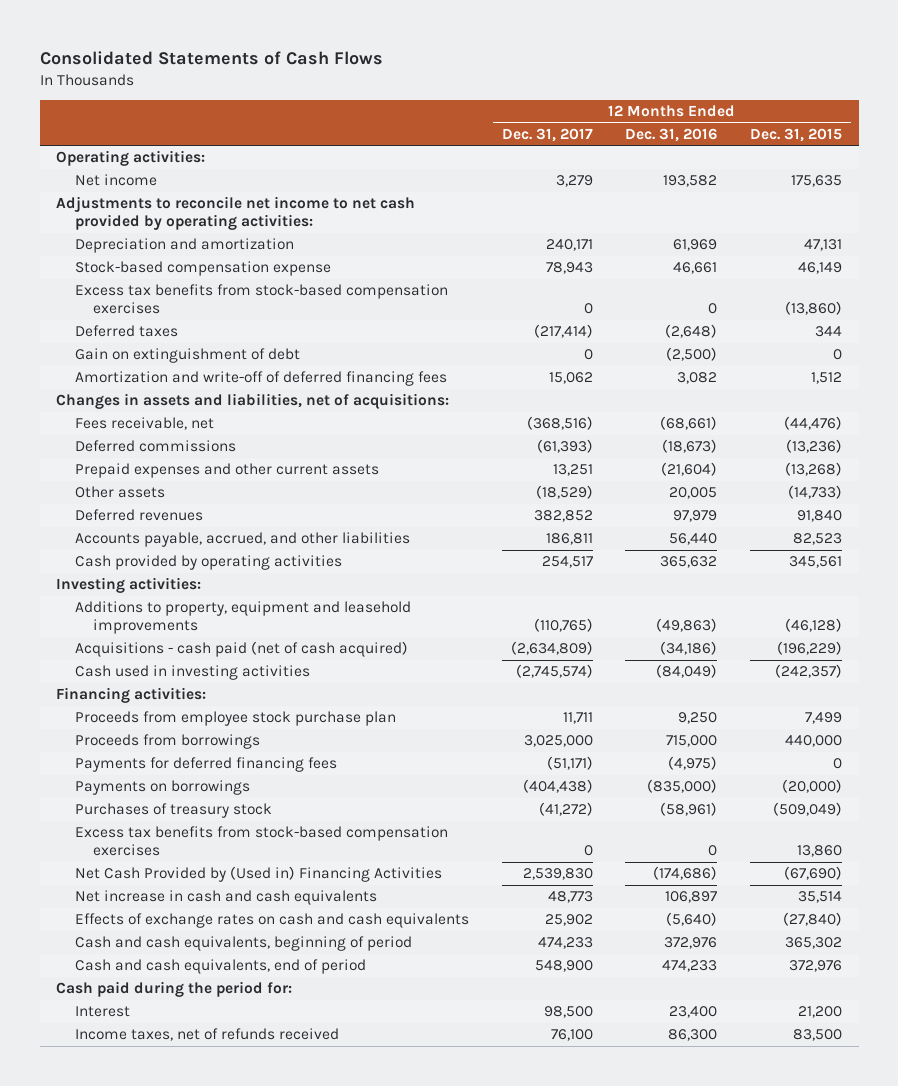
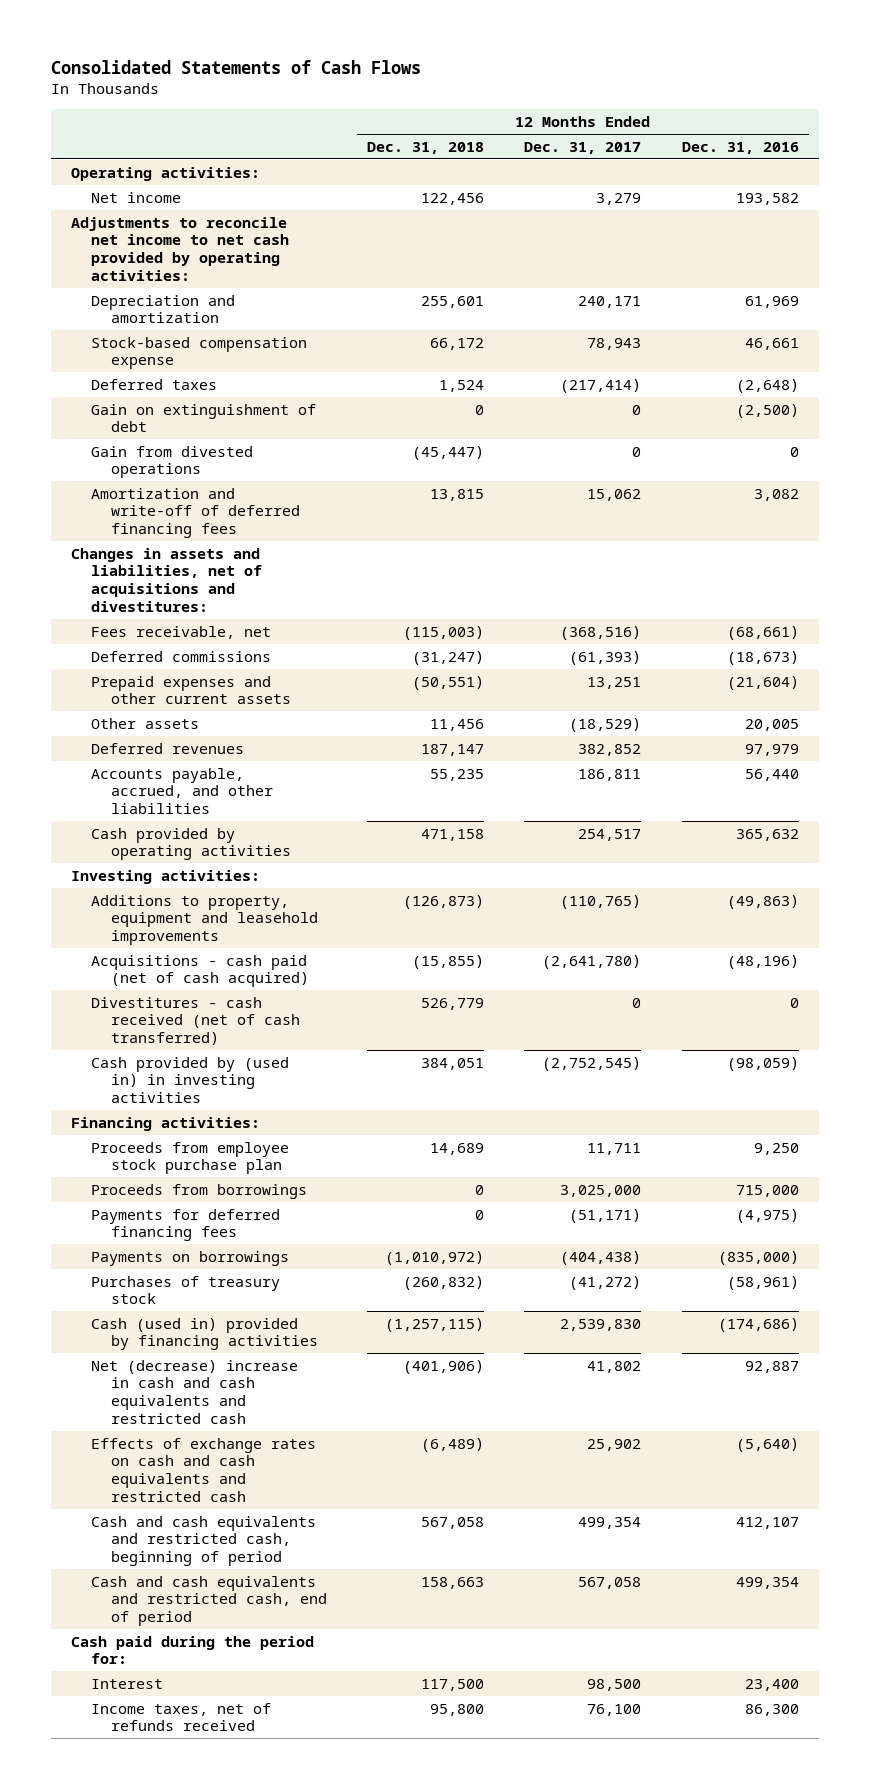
- | 12 Months Ended Dec. 31, 2017 | 12 Months Ended Dec. 31, 2016 | 12 Months Ended Dec. 31, 2015
+ | 12 Months Ended Dec. 31, 2018 | 12 Months Ended Dec. 31, 2017 | 12 Months Ended Dec. 31, 2016
- Excess tax benefits from stock-based compensation exercises | 0 | 0 | (13,860)
+ Gain from divested operations | (45,447) | 0 | 0
- Changes in assets and liabilities, net of acquisitions:
+ Changes in assets and liabilities, net of acquisitions and divestitures:
- Acquisitions - cash paid (net of cash acquired) | (2,634,809) | (34,186) | (196,229)
- Cash used in investing activities | (2,745,574) | (84,049) | (242,357)
+ Acquisitions - cash paid (net of cash acquired) | (15,855) | (2,641,780) | (48,196)
+ Divestitures - cash received (net of cash transferred) | 526,779 | 0 | 0
+ Cash provided by (used in) in investing activities | 384,051 | (2,752,545) | (98,059)
- Excess tax benefits from stock-based compensation exercises | 0 | 0 | 13,860
- Net Cash Provided by (Used in) Financing Activities | 2,539,830 | (174,686) | (67,690)
- Net increase in cash and cash equivalents | 48,773 | 106,897 | 35,514
- Effects of exchange rates on cash and cash equivalents | 25,902 | (5,640) | (27,840)
- Cash and cash equivalents, beginning of period | 474,233 | 372,976 | 365,302
- Cash and cash equivalents, end of period | 548,900 | 474,233 | 372,976
+ Cash (used in) provided by financing activities | (1,257,115) | 2,539,830 | (174,686)
+ Net (decrease) increase in cash and cash equivalents and restricted cash | (401,906) | 41,802 | 92,887
+ Effects of exchange rates on cash and cash equivalents and restricted cash | (6,489) | 25,902 | (5,640)
+ Cash and cash equivalents and restricted cash, beginning of period | 567,058 | 499,354 | 412,107
+ Cash and cash equivalents and restricted cash, end of period | 158,663 | 567,058 | 499,354

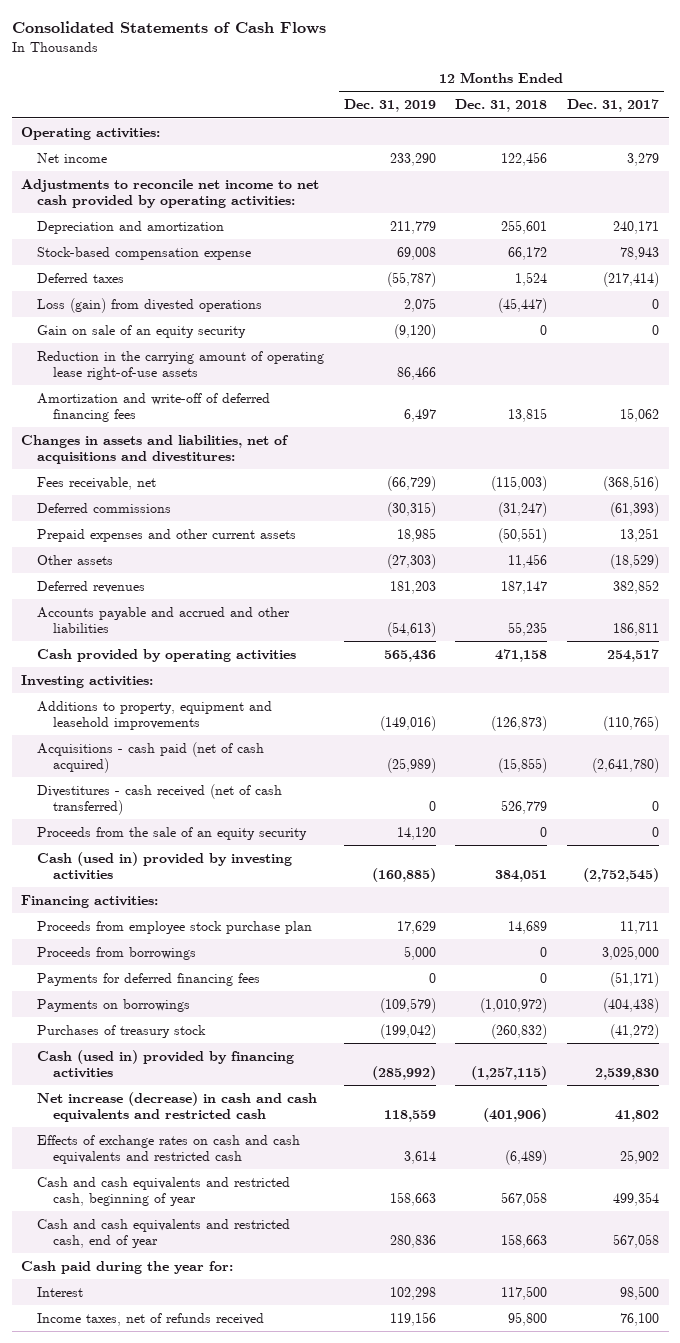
- | 12 Months Ended Dec. 31, 2018 | 12 Months Ended Dec. 31, 2017 | 12 Months Ended Dec. 31, 2016
+ | 12 Months Ended Dec. 31, 2019 | 12 Months Ended Dec. 31, 2018 | 12 Months Ended Dec. 31, 2017
- Gain on extinguishment of debt | 0 | 0 | (2,500)
- Gain from divested operations | (45,447) | 0 | 0
+ Loss (gain) from divested operations | 2,075 | (45,447) | 0
+ Gain on sale of an equity security | (9,120) | 0 | 0
+ Reduction in the carrying amount of operating lease right-of-use assets | 86,466 | |
- Accounts payable, accrued, and other liabilities | 55,235 | 186,811 | 56,440
+ Accounts payable and accrued and other liabilities | (54,613) | 55,235 | 186,811
- Cash provided by (used in) in investing activities | 384,051 | (2,752,545) | (98,059)
+ Proceeds from the sale of an equity security | 14,120 | 0 | 0
+ Cash (used in) provided by investing activities | (160,885) | 384,051 | (2,752,545)
- Net (decrease) increase in cash and cash equivalents and restricted cash | (401,906) | 41,802 | 92,887
+ Net increase (decrease) in cash and cash equivalents and restricted cash | 118,559 | (401,906) | 41,802
- Cash and cash equivalents and restricted cash, beginning of period | 567,058 | 499,354 | 412,107
- Cash and cash equivalents and restricted cash, end of period | 158,663 | 567,058 | 499,354
- Cash paid during the period for:
+ Cash and cash equivalents and restricted cash, beginning of year | 158,663 | 567,058 | 499,354
+ Cash and cash equivalents and restricted cash, end of year | 280,836 | 158,663 | 567,058
+ Cash paid during the year for:

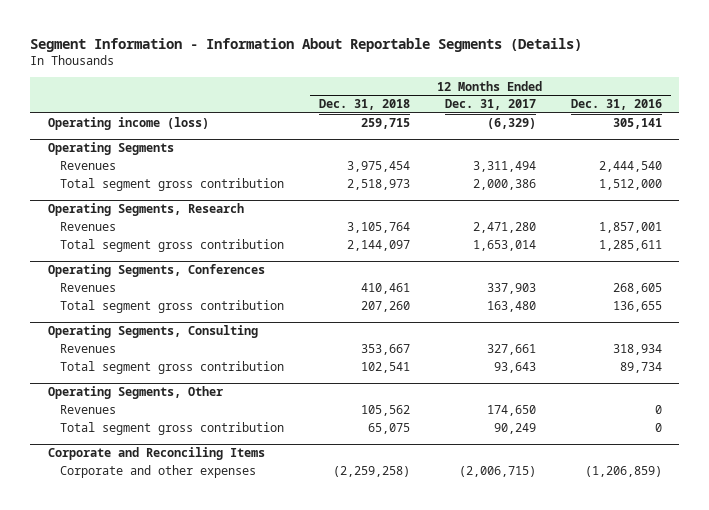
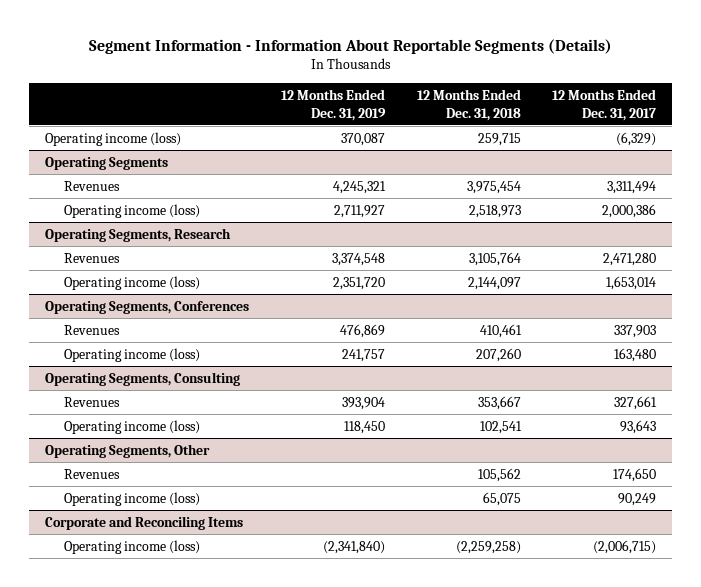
- | 12 Months Ended Dec. 31, 2018 | 12 Months Ended Dec. 31, 2017 | 12 Months Ended Dec. 31, 2016
+ | 12 Months Ended Dec. 31, 2019 | 12 Months Ended Dec. 31, 2018 | 12 Months Ended Dec. 31, 2017
@ Operating Segments
- Total segment gross contribution | 2,518,973 | 2,000,386 | 1,512,000
+ Operating income (loss) | 2,711,927 | 2,518,973 | 2,000,386
@ Operating Segments, Research
- Total segment gross contribution | 2,144,097 | 1,653,014 | 1,285,611
+ Operating income (loss) | 2,351,720 | 2,144,097 | 1,653,014
@ Operating Segments, Conferences
- Total segment gross contribution | 207,260 | 163,480 | 136,655
+ Operating income (loss) | 241,757 | 207,260 | 163,480
@ Operating Segments, Consulting
- Total segment gross contribution | 102,541 | 93,643 | 89,734
+ Operating income (loss) | 118,450 | 102,541 | 93,643
@ Operating Segments, Other
- Total segment gross contribution | 65,075 | 90,249 | 0
+ Operating income (loss) | | 65,075 | 90,249
@ Corporate and Reconciling Items
- Corporate and other expenses | (2,259,258) | (2,006,715) | (1,206,859)
+ Operating income (loss) | (2,341,840) | (2,259,258) | (2,006,715)

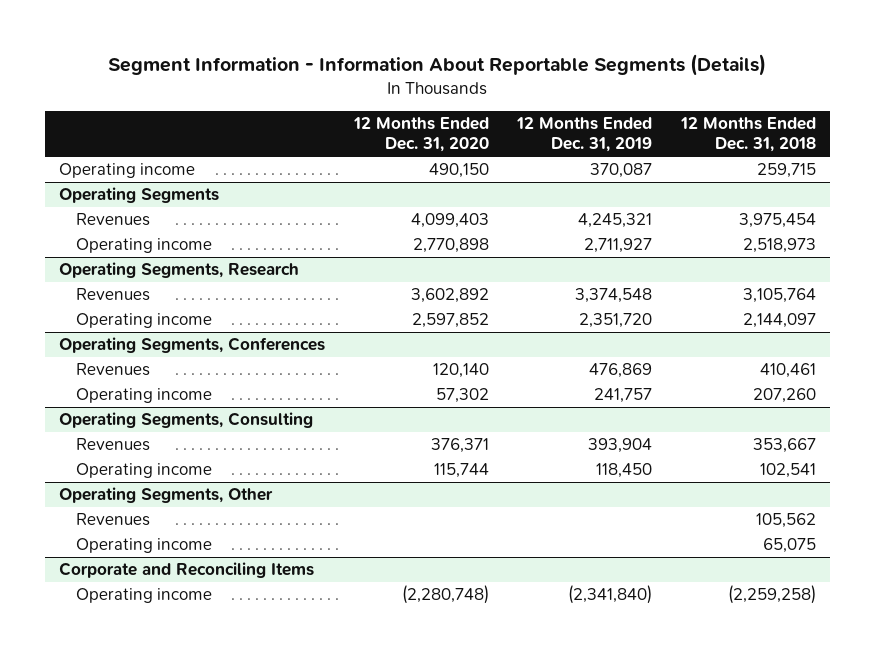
- | 12 Months Ended Dec. 31, 2019 | 12 Months Ended Dec. 31, 2018 | 12 Months Ended Dec. 31, 2017
+ | 12 Months Ended Dec. 31, 2020 | 12 Months Ended Dec. 31, 2019 | 12 Months Ended Dec. 31, 2018
- Operating income (loss) | 370,087 | 259,715 | (6,329)
+ Operating income | 490,150 | 370,087 | 259,715
@ Operating Segments
- Operating income (loss) | 2,711,927 | 2,518,973 | 2,000,386
+ Operating income | 2,770,898 | 2,711,927 | 2,518,973
@ Operating Segments, Research
- Operating income (loss) | 2,351,720 | 2,144,097 | 1,653,014
+ Operating income | 2,597,852 | 2,351,720 | 2,144,097
@ Operating Segments, Conferences
- Operating income (loss) | 241,757 | 207,260 | 163,480
+ Operating income | 57,302 | 241,757 | 207,260
@ Operating Segments, Consulting
- Operating income (loss) | 118,450 | 102,541 | 93,643
+ Operating income | 115,744 | 118,450 | 102,541
@ Operating Segments, Other
- Operating income (loss) | | 65,075 | 90,249
+ Operating income | | | 65,075
@ Corporate and Reconciling Items
- Operating income (loss) | (2,341,840) | (2,259,258) | (2,006,715)
+ Operating income | (2,280,748) | (2,341,840) | (2,259,258)

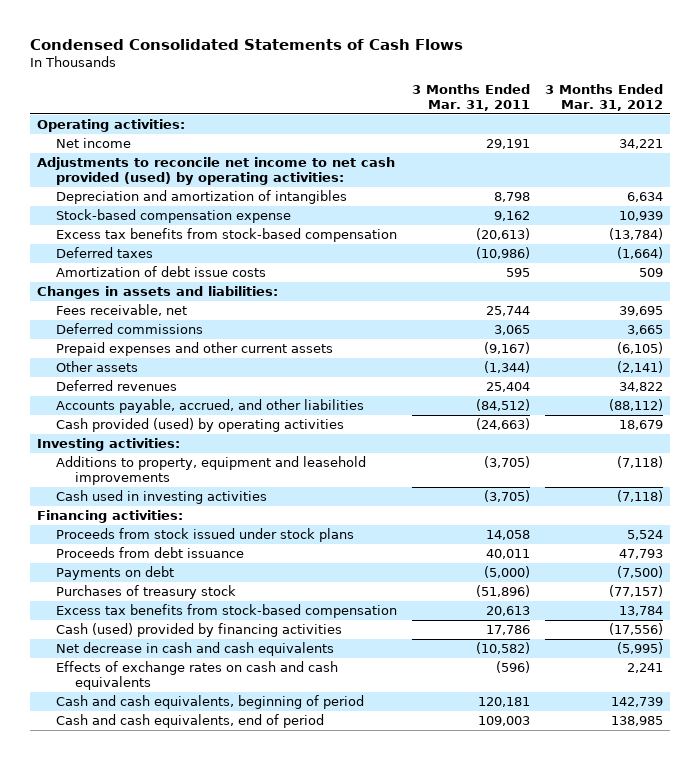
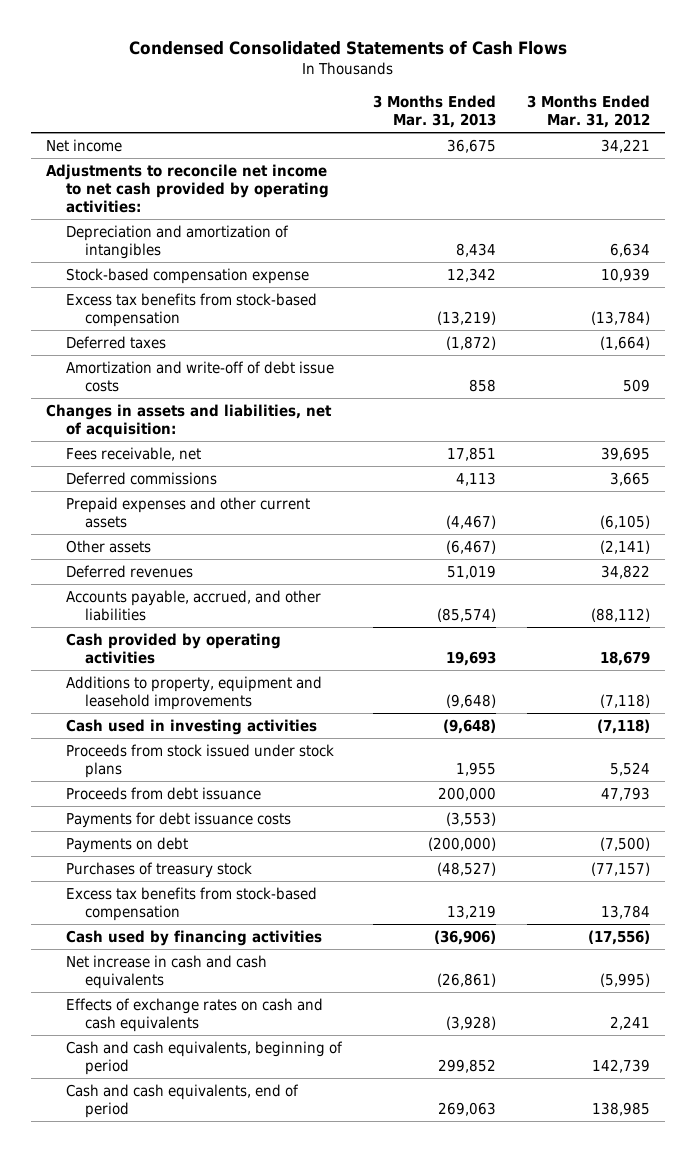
- | 3 Months Ended Mar. 31, 2011 | 3 Months Ended Mar. 31, 2012
+ | 3 Months Ended Mar. 31, 2013 | 3 Months Ended Mar. 31, 2012
- Operating activities:
- Adjustments to reconcile net income to net cash provided (used) by operating activities:
+ Adjustments to reconcile net income to net cash provided by operating activities:
- Amortization of debt issue costs | 595 | 509
- Changes in assets and liabilities:
+ Amortization and write-off of debt issue costs | 858 | 509
+ Changes in assets and liabilities, net of acquisition:
- Cash provided (used) by operating activities | (24,663) | 18,679
- Investing activities:
+ Cash provided by operating activities | 19,693 | 18,679
- Financing activities:
+ Payments for debt issuance costs | (3,553) |
- Cash (used) provided by financing activities | 17,786 | (17,556)
- Net decrease in cash and cash equivalents | (10,582) | (5,995)
+ Cash used by financing activities | (36,906) | (17,556)
+ Net increase in cash and cash equivalents | (26,861) | (5,995)

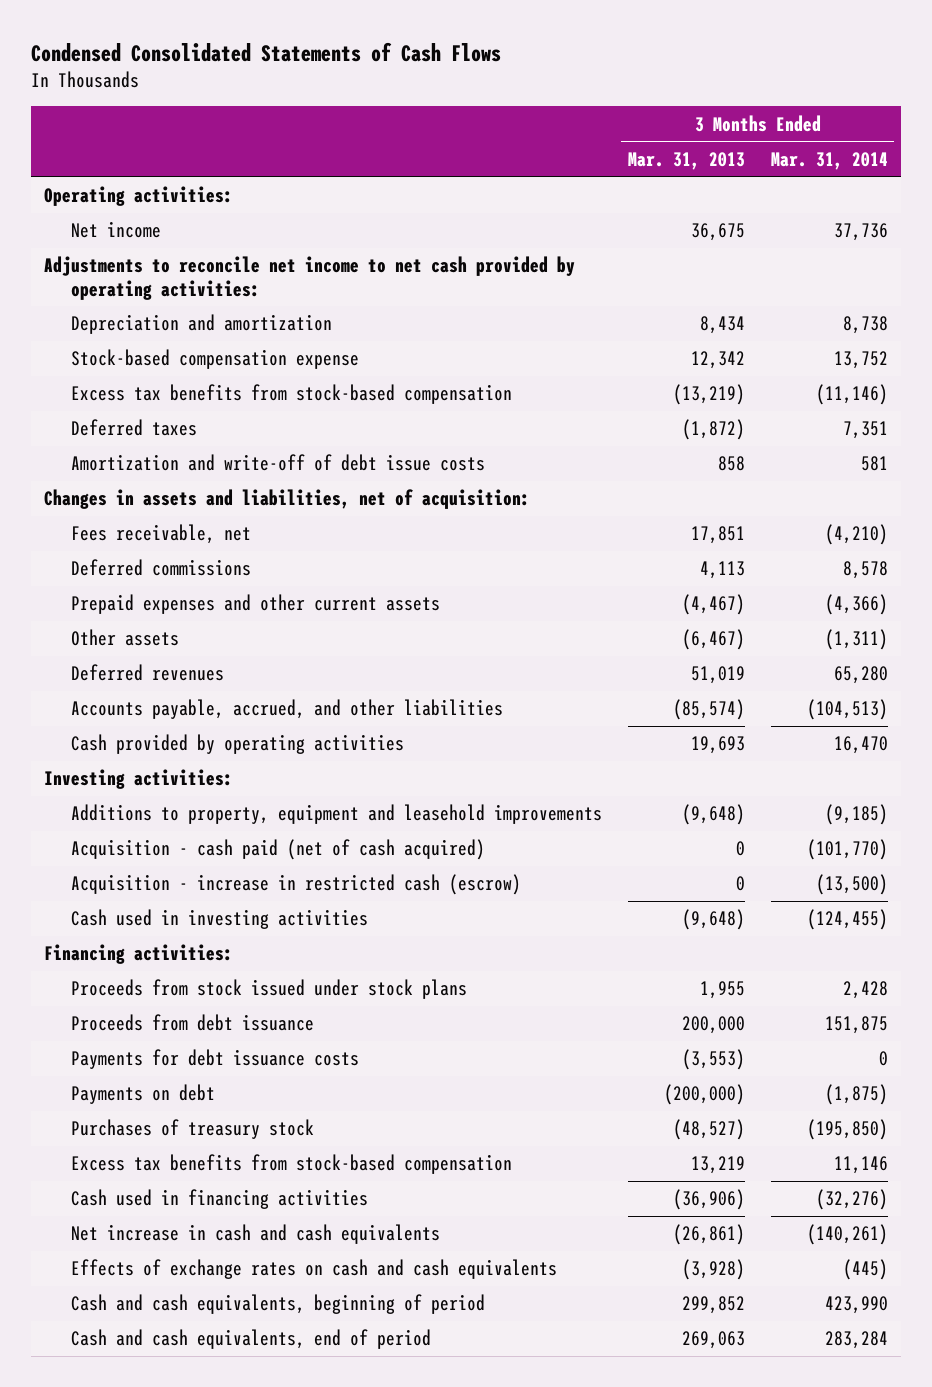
- | 3 Months Ended Mar. 31, 2013 | 3 Months Ended Mar. 31, 2012
+ | 3 Months Ended Mar. 31, 2013 | 3 Months Ended Mar. 31, 2014
+ Operating activities:
- Depreciation and amortization of intangibles | 8,434 | 6,634
+ Depreciation and amortization | 8,434 | 8,738
+ Investing activities:
+ Acquisition - cash paid (net of cash acquired) | 0 | (101,770)
+ Acquisition - increase in restricted cash (escrow) | 0 | (13,500)
+ Financing activities:
- Cash used by financing activities | (36,906) | (17,556)
+ Cash used in financing activities | (36,906) | (32,276)

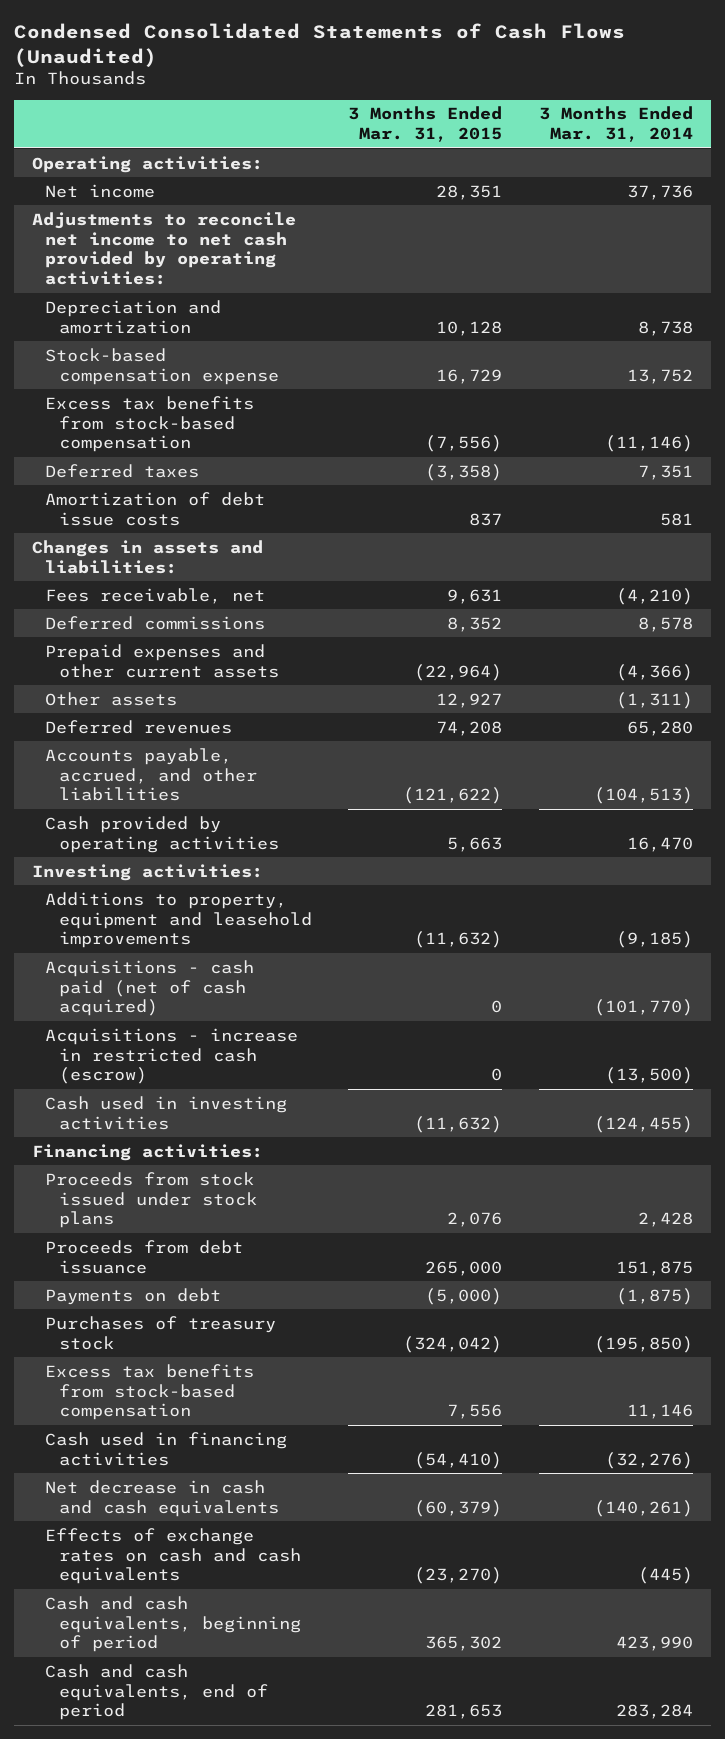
- Condensed Consolidated Statements of Cash Flows
+ Condensed Consolidated Statements of Cash Flows (Unaudited)
- | 3 Months Ended Mar. 31, 2013 | 3 Months Ended Mar. 31, 2014
+ | 3 Months Ended Mar. 31, 2015 | 3 Months Ended Mar. 31, 2014
- Amortization and write-off of debt issue costs | 858 | 581
- Changes in assets and liabilities, net of acquisition:
+ Amortization of debt issue costs | 837 | 581
+ Changes in assets and liabilities:
- Acquisition - cash paid (net of cash acquired) | 0 | (101,770)
- Acquisition - increase in restricted cash (escrow) | 0 | (13,500)
+ Acquisitions - cash paid (net of cash acquired) | 0 | (101,770)
+ Acquisitions - increase in restricted cash (escrow) | 0 | (13,500)
- Payments for debt issuance costs | (3,553) | 0
- Net increase in cash and cash equivalents | (26,861) | (140,261)
+ Net decrease in cash and cash equivalents | (60,379) | (140,261)

